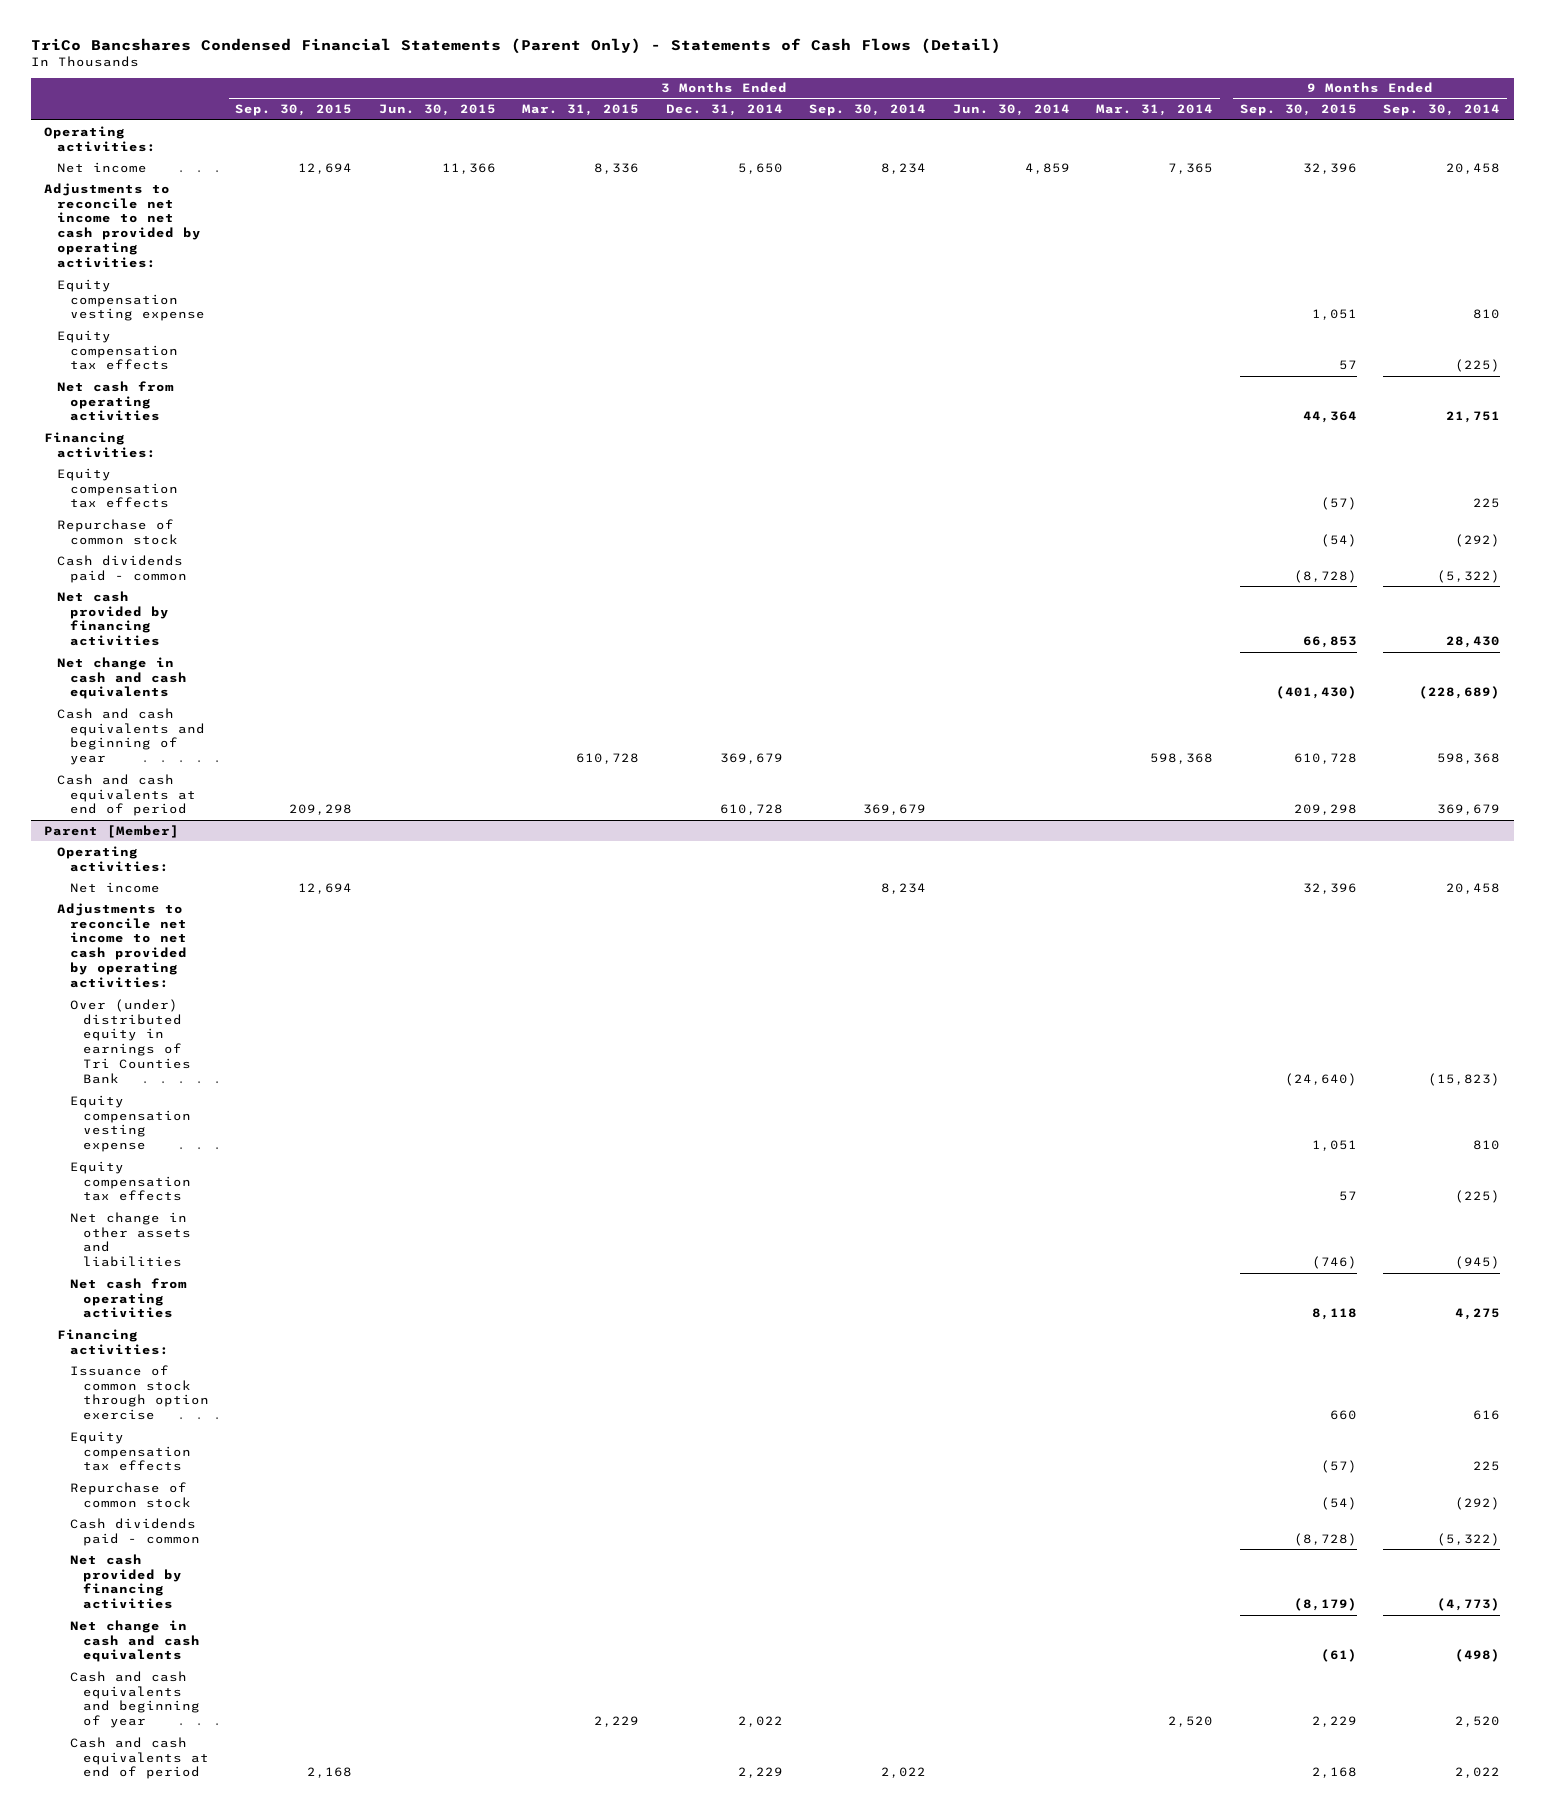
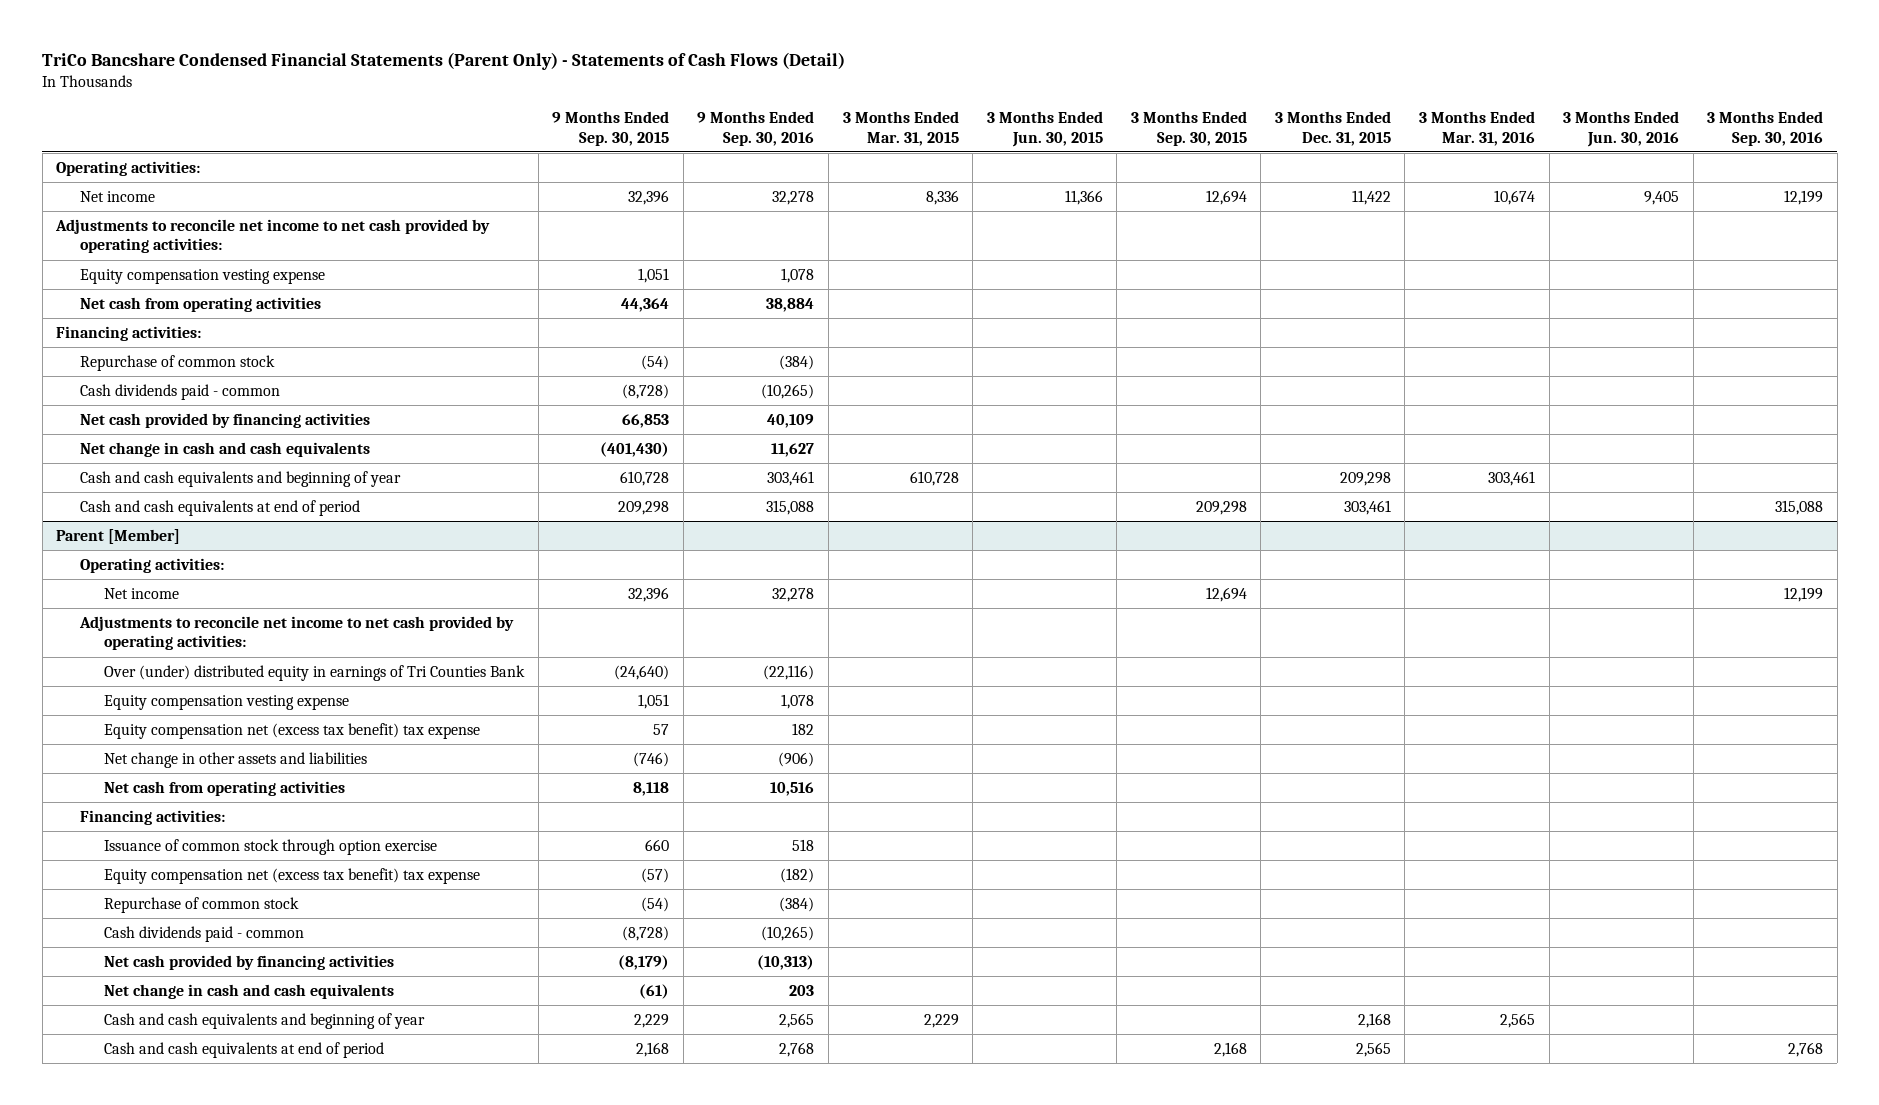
- TriCo Bancshares Condensed Financial Statements (Parent Only) - Statements of Cash Flows (Detail)
+ TriCo Bancshare Condensed Financial Statements (Parent Only) - Statements of Cash Flows (Detail)
- | 3 Months Ended Sep. 30, 2015 | 3 Months Ended Jun. 30, 2015 | 3 Months Ended Mar. 31, 2015 | 3 Months Ended Dec. 31, 2014 | 3 Months Ended Sep. 30, 2014 | 3 Months Ended Jun. 30, 2014 | 3 Months Ended Mar. 31, 2014 | 9 Months Ended Sep. 30, 2015 | 9 Months Ended Sep. 30, 2014
+ | 9 Months Ended Sep. 30, 2015 | 9 Months Ended Sep. 30, 2016 | 3 Months Ended Mar. 31, 2015 | 3 Months Ended Jun. 30, 2015 | 3 Months Ended Sep. 30, 2015 | 3 Months Ended Dec. 31, 2015 | 3 Months Ended Mar. 31, 2016 | 3 Months Ended Jun. 30, 2016 | 3 Months Ended Sep. 30, 2016
- Equity compensation tax effects | | | | | | | | 57 | (225)
- Equity compensation tax effects | | | | | | | | (57) | 225
@ Parent [Member]
- Equity compensation tax effects | | | | | | | | 57 | (225)
+ Equity compensation net (excess tax benefit) tax expense | 57 | 182 | | | | | | |
- Equity compensation tax effects | | | | | | | | (57) | 225
+ Equity compensation net (excess tax benefit) tax expense | (57) | (182) | | | | | | |

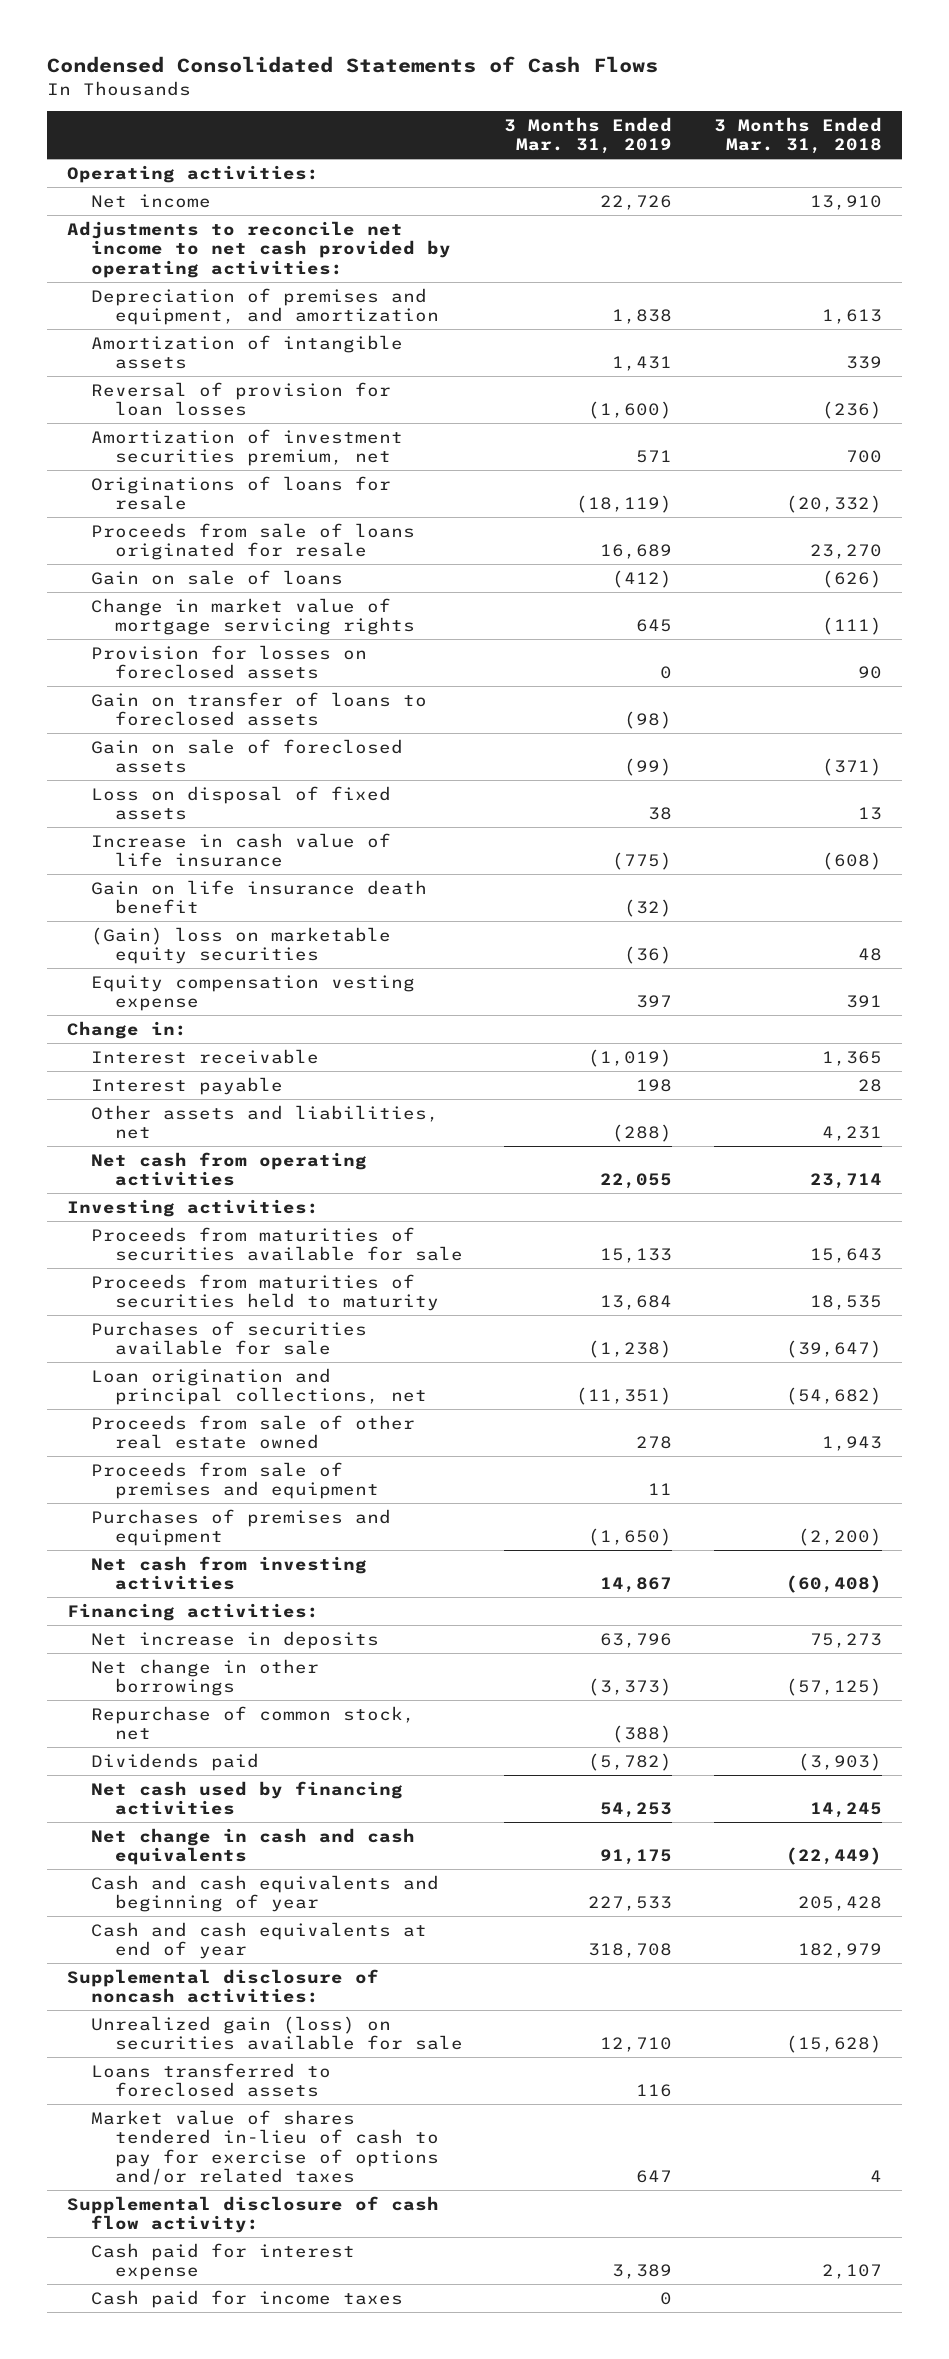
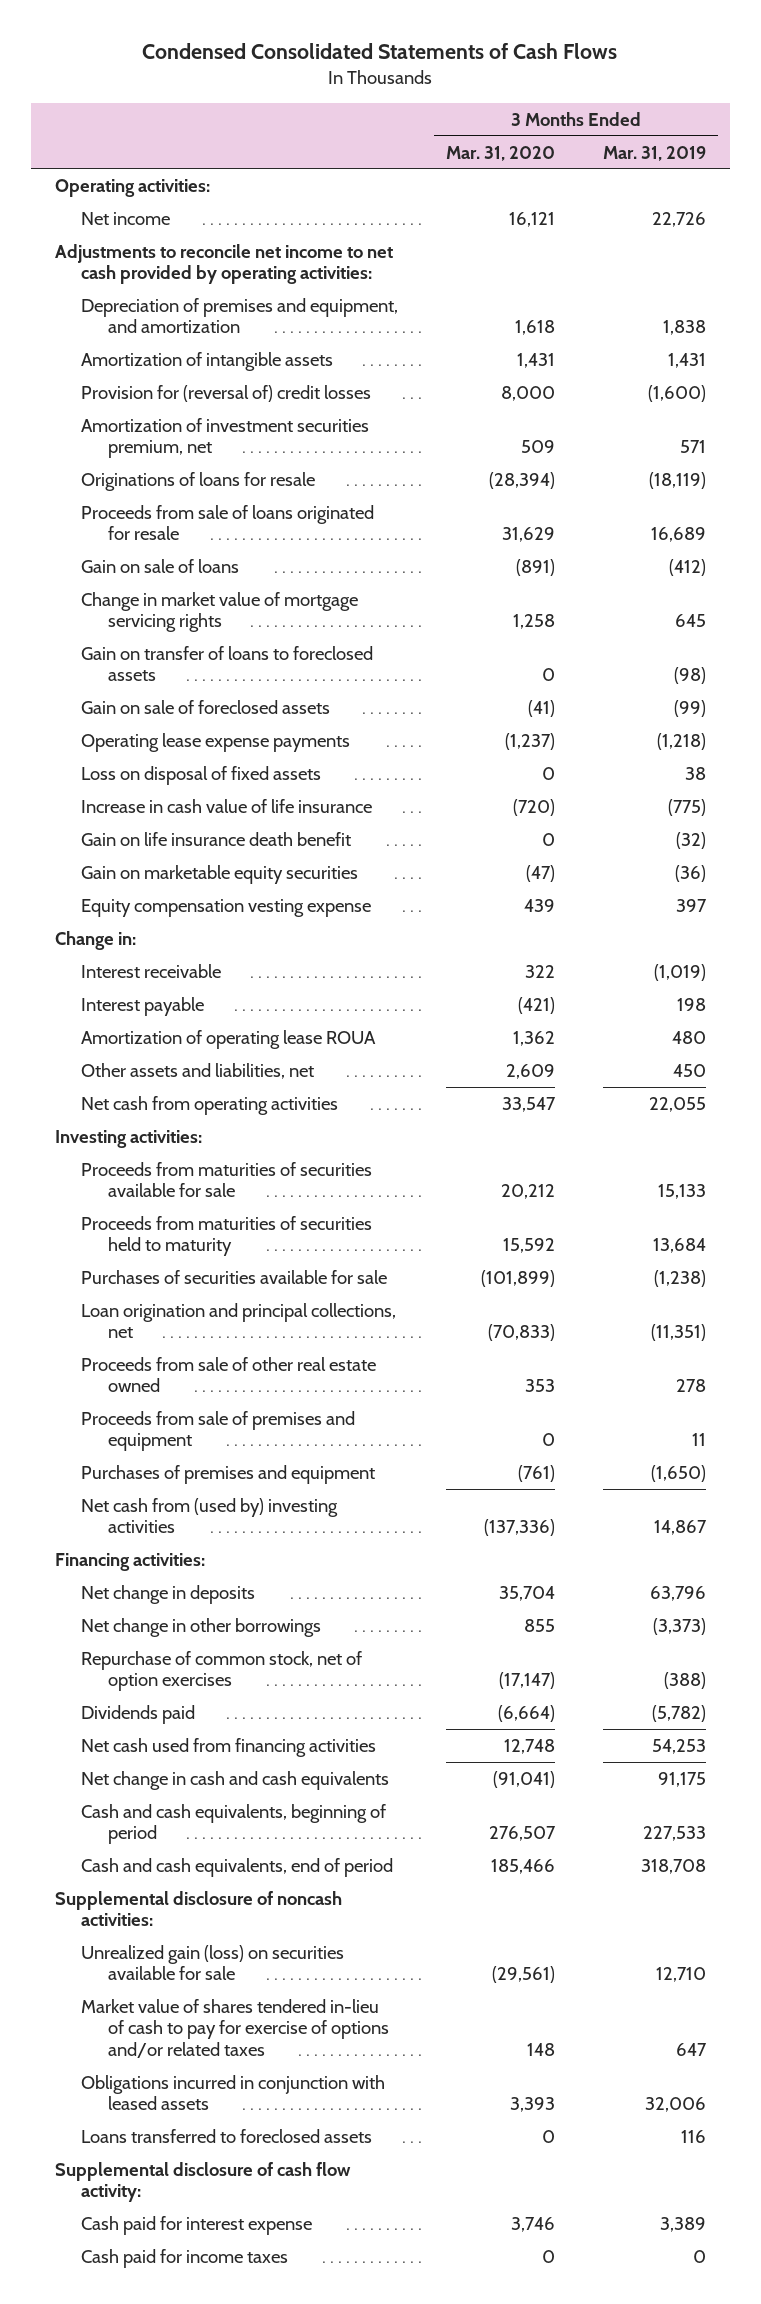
- | 3 Months Ended Mar. 31, 2019 | 3 Months Ended Mar. 31, 2018
+ | 3 Months Ended Mar. 31, 2020 | 3 Months Ended Mar. 31, 2019
- Reversal of provision for loan losses | (1,600) | (236)
+ Provision for (reversal of) credit losses | 8,000 | (1,600)
- Provision for losses on foreclosed assets | 0 | 90
+ Operating lease expense payments | (1,237) | (1,218)
- (Gain) loss on marketable equity securities | (36) | 48
+ Gain on marketable equity securities | (47) | (36)
- Other assets and liabilities, net | (288) | 4,231
+ Amortization of operating lease ROUA | 1,362 | 480
+ Other assets and liabilities, net | 2,609 | 450
- Net cash from investing activities | 14,867 | (60,408)
+ Net cash from (used by) investing activities | (137,336) | 14,867
- Net increase in deposits | 63,796 | 75,273
+ Net change in deposits | 35,704 | 63,796
- Repurchase of common stock, net | (388) |
+ Repurchase of common stock, net of option exercises | (17,147) | (388)
- Net cash used by financing activities | 54,253 | 14,245
+ Net cash used from financing activities | 12,748 | 54,253
- Cash and cash equivalents and beginning of year | 227,533 | 205,428
- Cash and cash equivalents at end of year | 318,708 | 182,979
+ Cash and cash equivalents, beginning of period | 276,507 | 227,533
+ Cash and cash equivalents, end of period | 185,466 | 318,708
+ Obligations incurred in conjunction with leased assets | 3,393 | 32,006
moved down: Loans transferred to foreclosed assets | 0 | 116

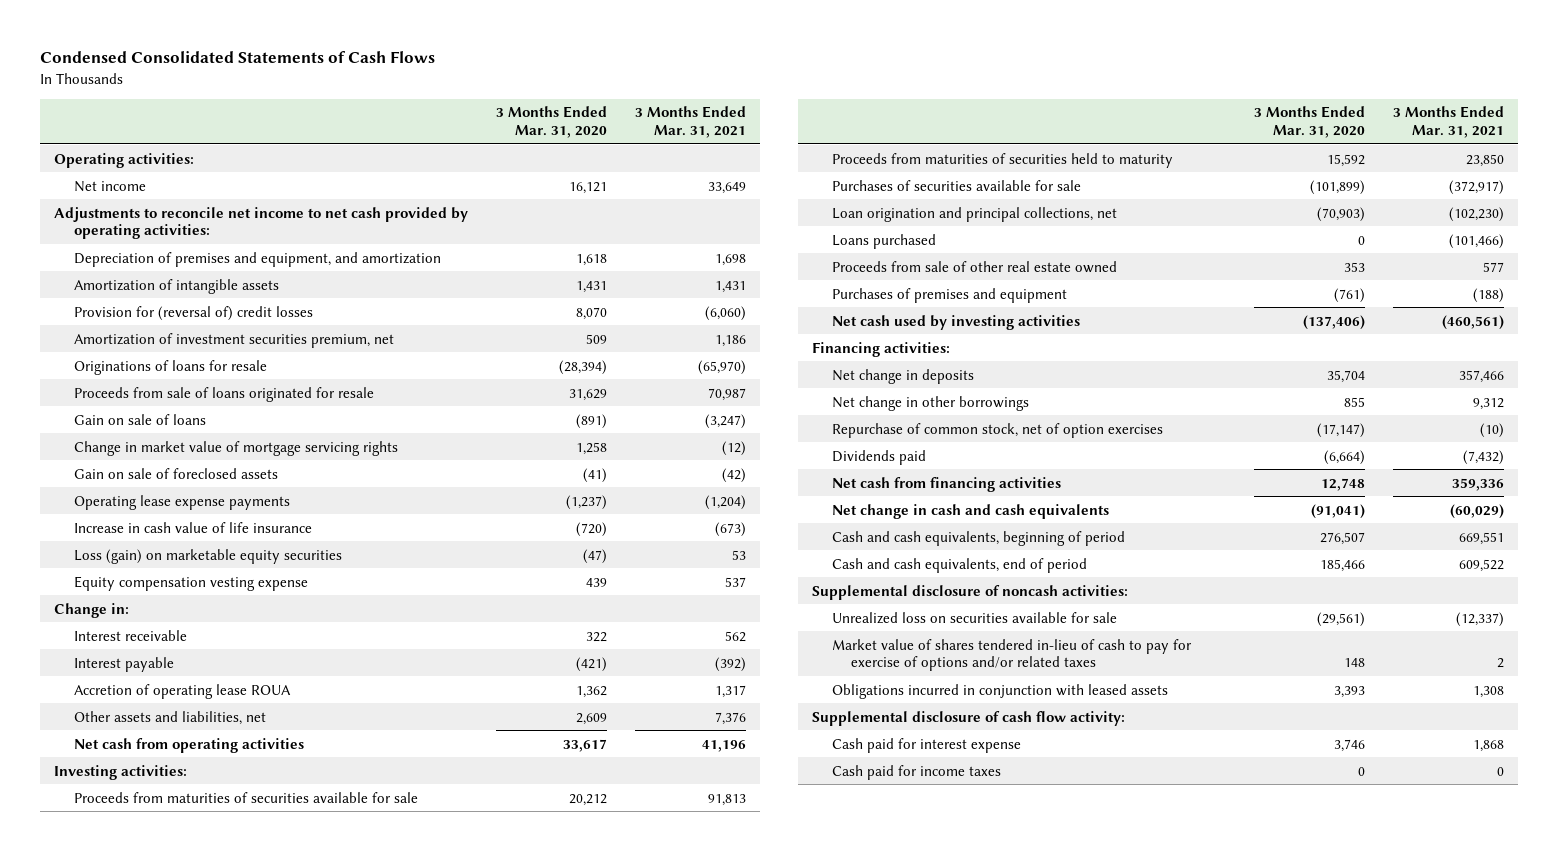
- | 3 Months Ended Mar. 31, 2020 | 3 Months Ended Mar. 31, 2019
+ | 3 Months Ended Mar. 31, 2020 | 3 Months Ended Mar. 31, 2021
- Provision for (reversal of) credit losses | 8,000 | (1,600)
+ Provision for (reversal of) credit losses | 8,070 | (6,060)
- Gain on transfer of loans to foreclosed assets | 0 | (98)
- Loss on disposal of fixed assets | 0 | 38
- Gain on life insurance death benefit | 0 | (32)
- Gain on marketable equity securities | (47) | (36)
+ Loss (gain) on marketable equity securities | (47) | 53
- Amortization of operating lease ROUA | 1,362 | 480
+ Accretion of operating lease ROUA | 1,362 | 1,317
- Net cash from operating activities | 33,547 | 22,055
+ Net cash from operating activities | 33,617 | 41,196
- Loan origination and principal collections, net | (70,833) | (11,351)
+ Loan origination and principal collections, net | (70,903) | (102,230)
+ Loans purchased | 0 | (101,466)
- Proceeds from sale of premises and equipment | 0 | 11
- Net cash from (used by) investing activities | (137,336) | 14,867
+ Net cash used by investing activities | (137,406) | (460,561)
- Net cash used from financing activities | 12,748 | 54,253
+ Net cash from financing activities | 12,748 | 359,336
- Unrealized gain (loss) on securities available for sale | (29,561) | 12,710
+ Unrealized loss on securities available for sale | (29,561) | (12,337)
- Loans transferred to foreclosed assets | 0 | 116

